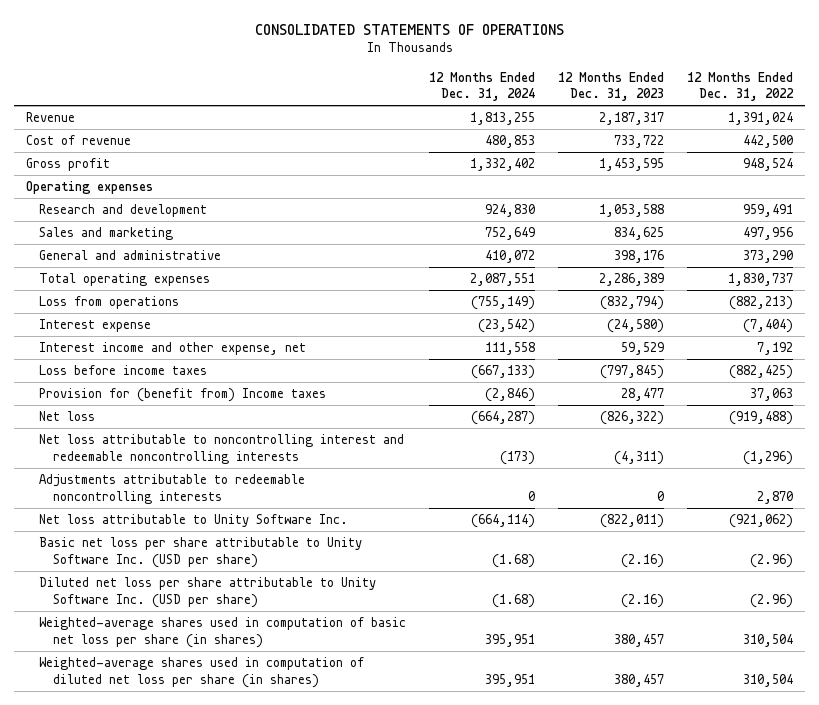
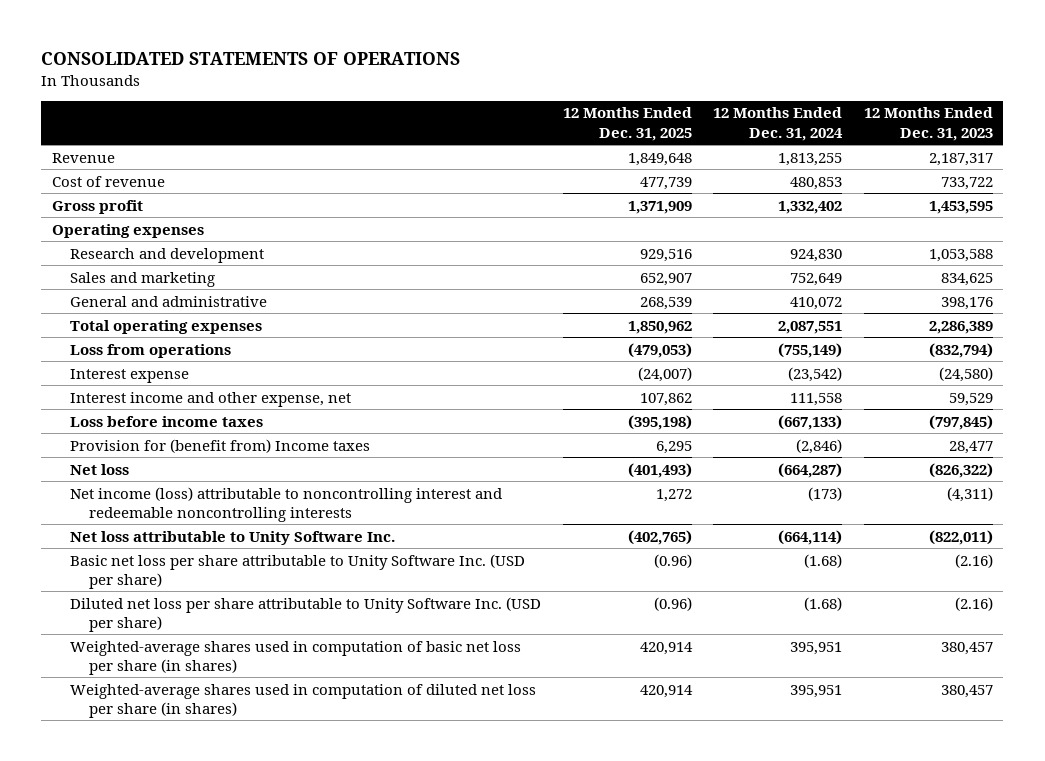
- | 12 Months Ended Dec. 31, 2024 | 12 Months Ended Dec. 31, 2023 | 12 Months Ended Dec. 31, 2022
+ | 12 Months Ended Dec. 31, 2025 | 12 Months Ended Dec. 31, 2024 | 12 Months Ended Dec. 31, 2023
- Net loss attributable to noncontrolling interest and redeemable noncontrolling interests | (173) | (4,311) | (1,296)
- Adjustments attributable to redeemable noncontrolling interests | 0 | 0 | 2,870
+ Net income (loss) attributable to noncontrolling interest and redeemable noncontrolling interests | 1,272 | (173) | (4,311)

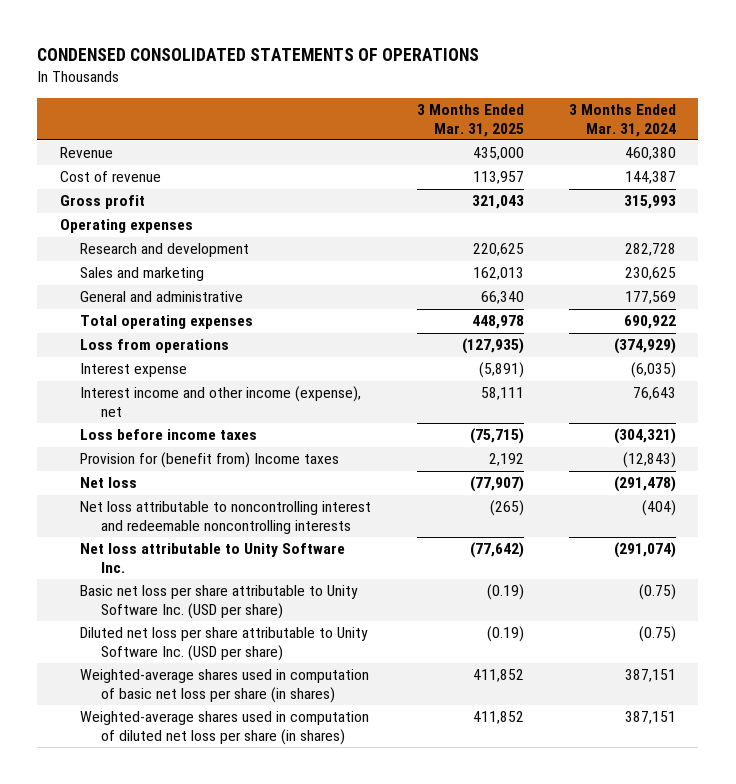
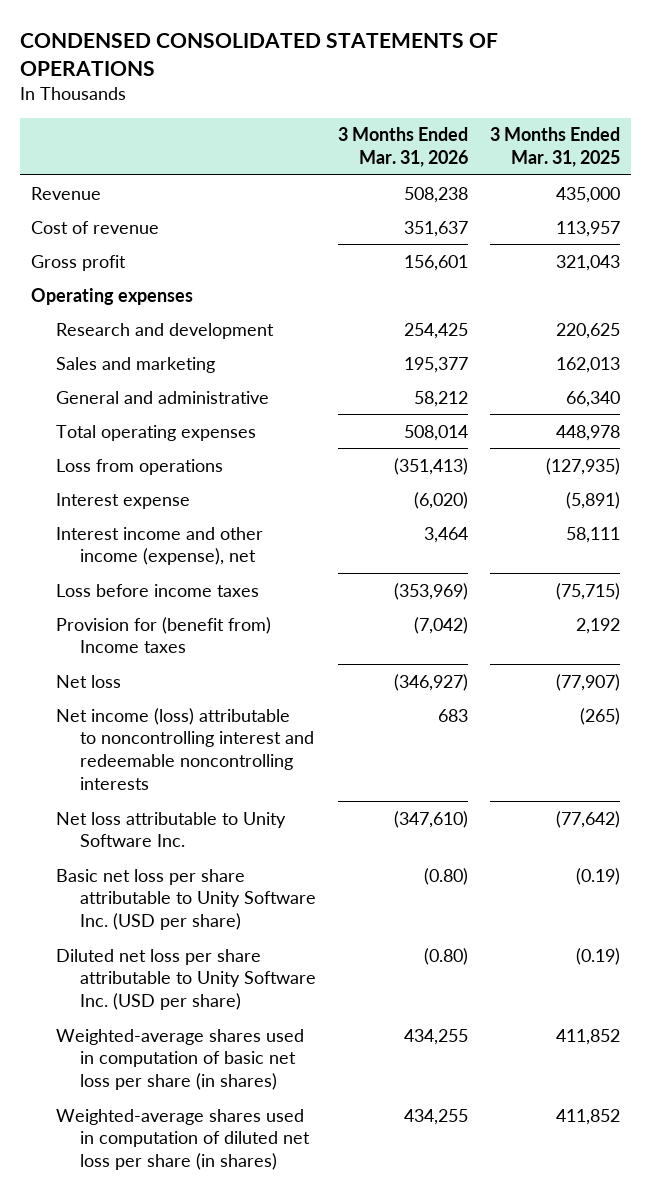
- | 3 Months Ended Mar. 31, 2025 | 3 Months Ended Mar. 31, 2024
+ | 3 Months Ended Mar. 31, 2026 | 3 Months Ended Mar. 31, 2025
- Net loss attributable to noncontrolling interest and redeemable noncontrolling interests | (265) | (404)
+ Net income (loss) attributable to noncontrolling interest and redeemable noncontrolling interests | 683 | (265)

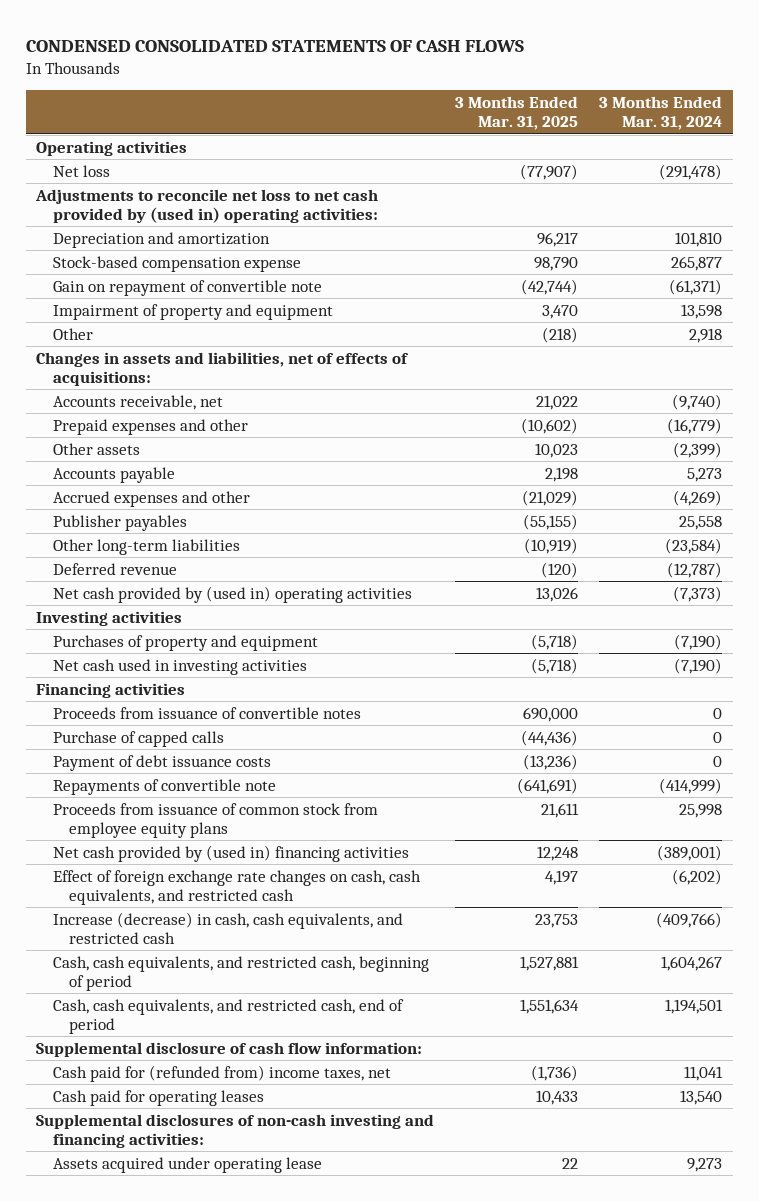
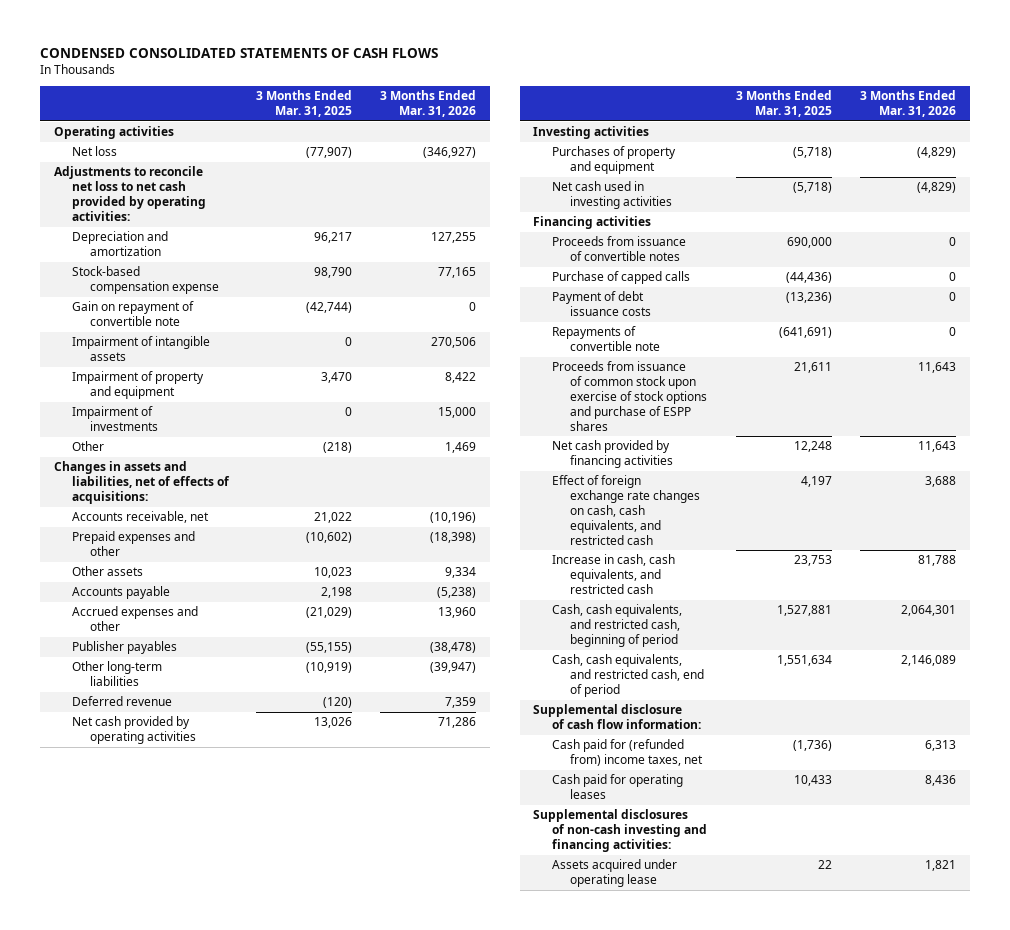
- | 3 Months Ended Mar. 31, 2025 | 3 Months Ended Mar. 31, 2024
+ | 3 Months Ended Mar. 31, 2025 | 3 Months Ended Mar. 31, 2026
- Adjustments to reconcile net loss to net cash provided by (used in) operating activities:
+ Adjustments to reconcile net loss to net cash provided by operating activities:
+ Impairment of intangible assets | 0 | 270,506
+ Impairment of investments | 0 | 15,000
- Net cash provided by (used in) operating activities | 13,026 | (7,373)
+ Net cash provided by operating activities | 13,026 | 71,286
- Proceeds from issuance of common stock from employee equity plans | 21,611 | 25,998
- Net cash provided by (used in) financing activities | 12,248 | (389,001)
+ Proceeds from issuance of common stock upon exercise of stock options and purchase of ESPP shares | 21,611 | 11,643
+ Net cash provided by financing activities | 12,248 | 11,643
- Increase (decrease) in cash, cash equivalents, and restricted cash | 23,753 | (409,766)
+ Increase in cash, cash equivalents, and restricted cash | 23,753 | 81,788

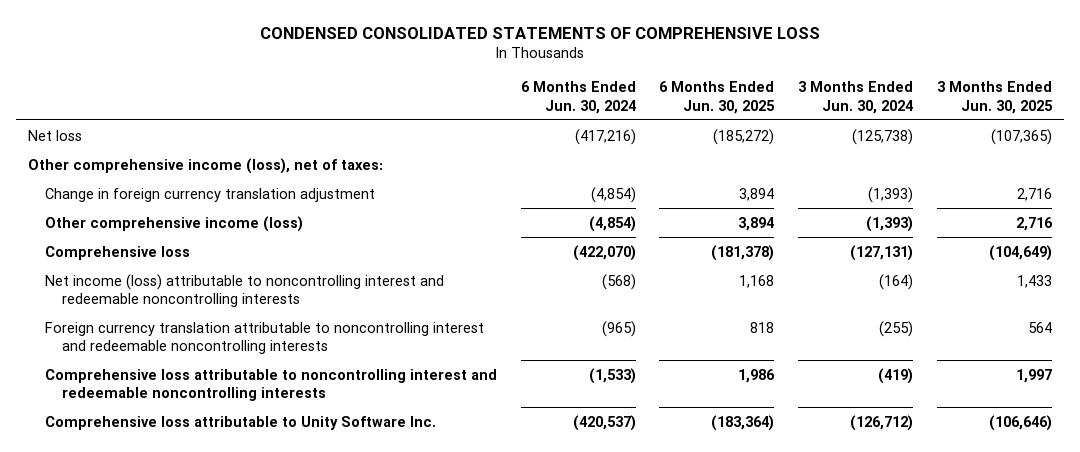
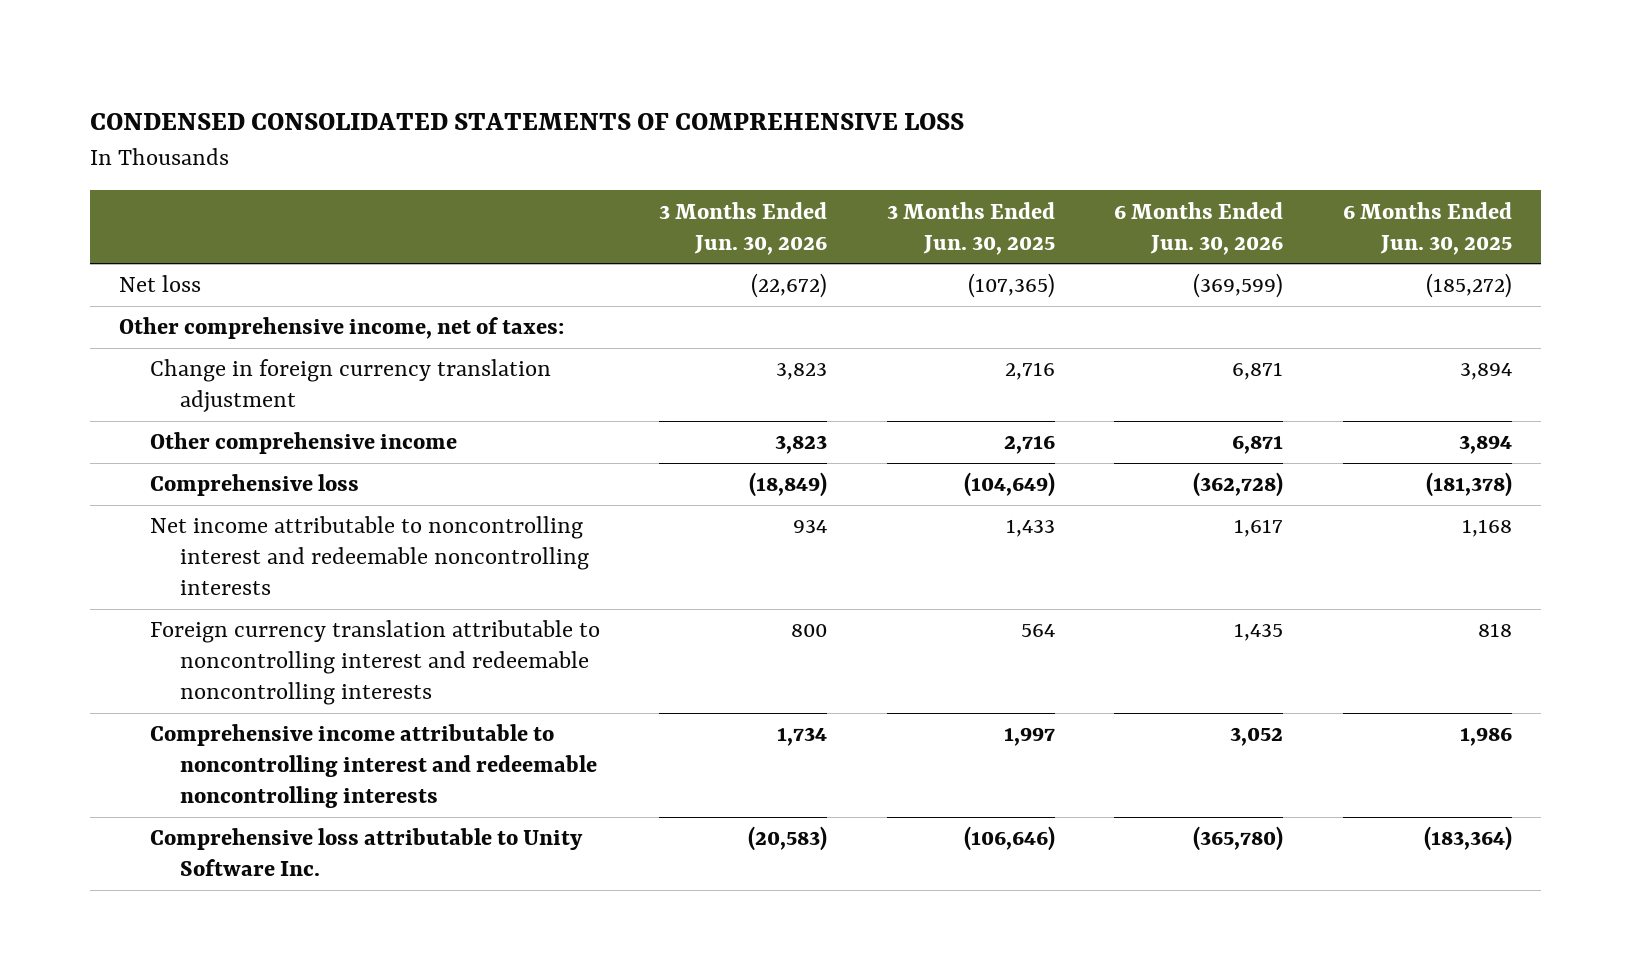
- | 6 Months Ended Jun. 30, 2024 | 6 Months Ended Jun. 30, 2025 | 3 Months Ended Jun. 30, 2024 | 3 Months Ended Jun. 30, 2025
+ | 3 Months Ended Jun. 30, 2026 | 3 Months Ended Jun. 30, 2025 | 6 Months Ended Jun. 30, 2026 | 6 Months Ended Jun. 30, 2025
- Other comprehensive income (loss), net of taxes:
+ Other comprehensive income, net of taxes:
- Other comprehensive income (loss) | (4,854) | 3,894 | (1,393) | 2,716
+ Other comprehensive income | 3,823 | 2,716 | 6,871 | 3,894
- Net income (loss) attributable to noncontrolling interest and redeemable noncontrolling interests | (568) | 1,168 | (164) | 1,433
+ Net income attributable to noncontrolling interest and redeemable noncontrolling interests | 934 | 1,433 | 1,617 | 1,168
- Comprehensive loss attributable to noncontrolling interest and redeemable noncontrolling interests | (1,533) | 1,986 | (419) | 1,997
+ Comprehensive income attributable to noncontrolling interest and redeemable noncontrolling interests | 1,734 | 1,997 | 3,052 | 1,986

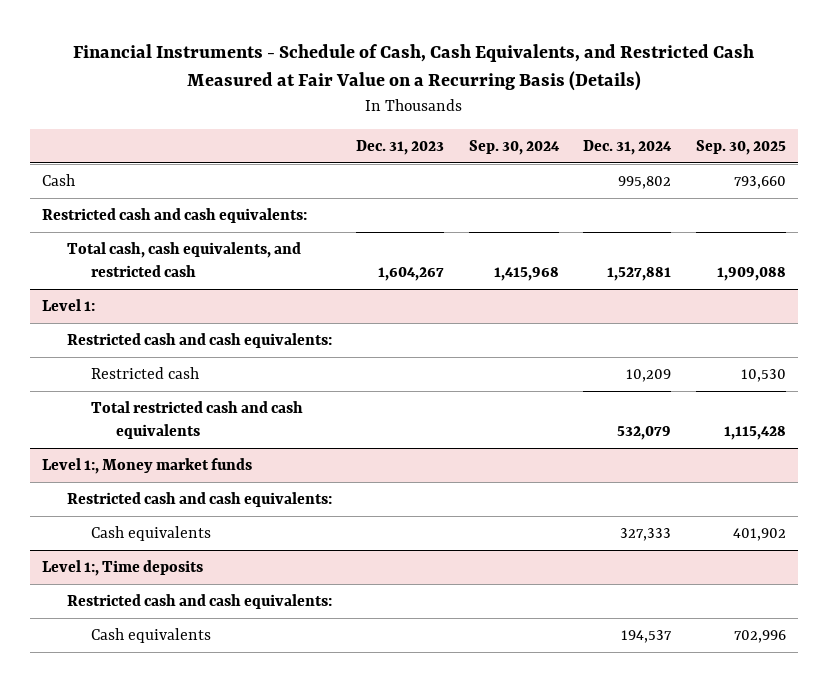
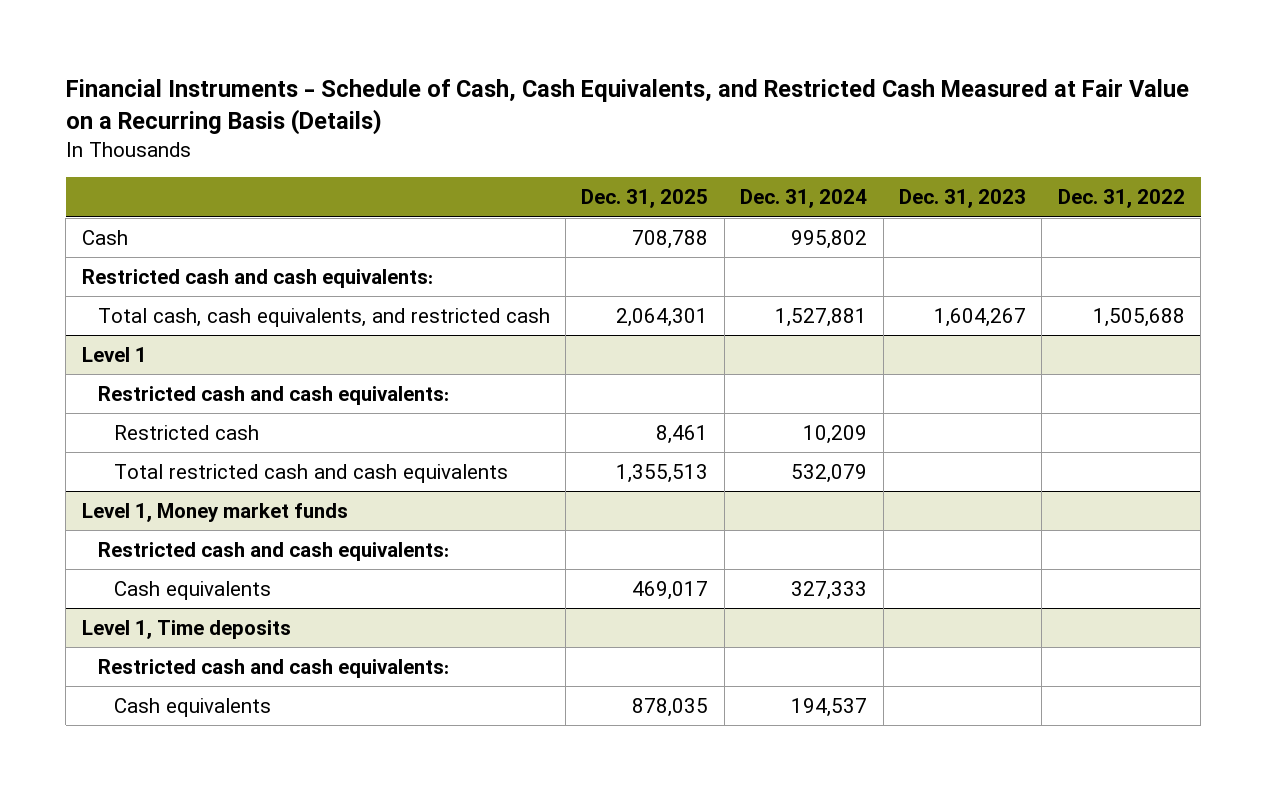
- | Dec. 31, 2023 | Sep. 30, 2024 | Dec. 31, 2024 | Sep. 30, 2025
+ | Dec. 31, 2025 | Dec. 31, 2024 | Dec. 31, 2023 | Dec. 31, 2022
- Level 1:
+ Level 1
- Level 1:, Money market funds
+ Level 1, Money market funds
- Level 1:, Time deposits
+ Level 1, Time deposits

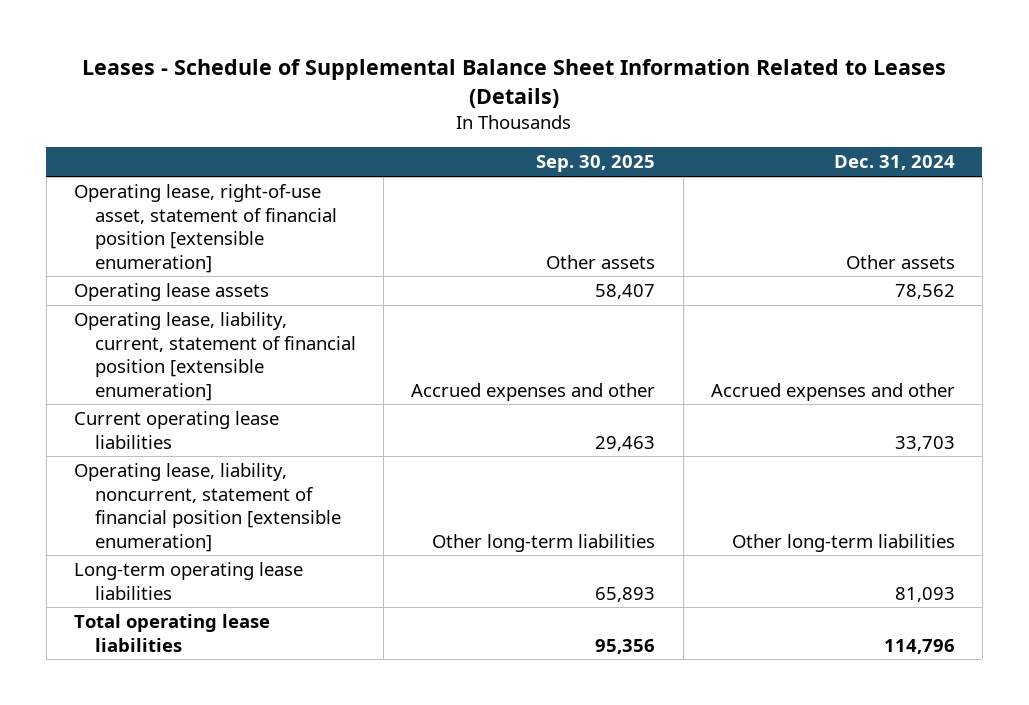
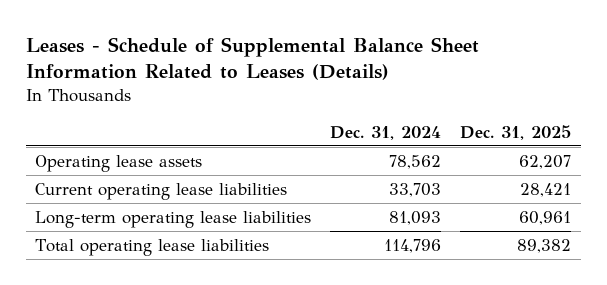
- | Sep. 30, 2025 | Dec. 31, 2024
+ | Dec. 31, 2024 | Dec. 31, 2025
- Operating lease, right-of-use asset, statement of financial position [extensible enumeration] | Other assets | Other assets
- Operating lease, liability, current, statement of financial position [extensible enumeration] | Accrued expenses and other | Accrued expenses and other
- Operating lease, liability, noncurrent, statement of financial position [extensible enumeration] | Other long-term liabilities | Other long-term liabilities

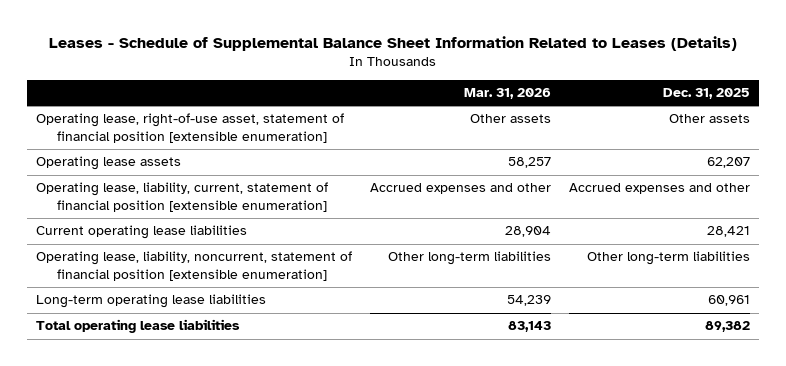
- | Dec. 31, 2024 | Dec. 31, 2025
+ | Mar. 31, 2026 | Dec. 31, 2025
+ Operating lease, right-of-use asset, statement of financial position [extensible enumeration] | Other assets | Other assets
+ Operating lease, liability, current, statement of financial position [extensible enumeration] | Accrued expenses and other | Accrued expenses and other
+ Operating lease, liability, noncurrent, statement of financial position [extensible enumeration] | Other long-term liabilities | Other long-term liabilities

